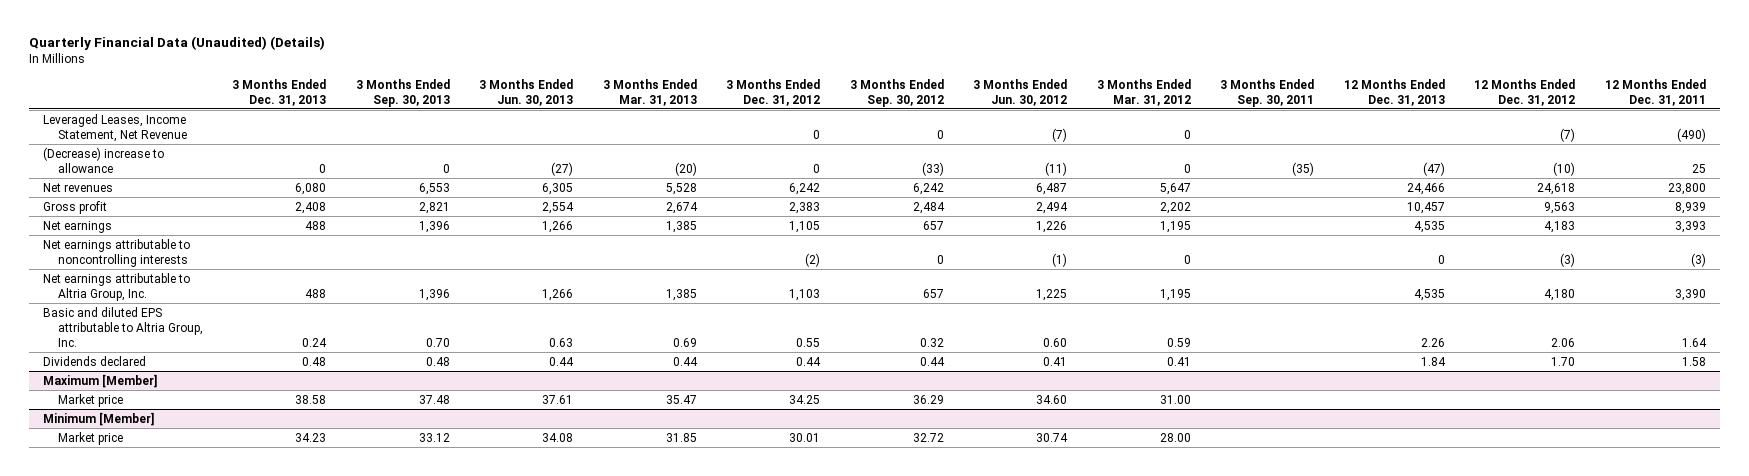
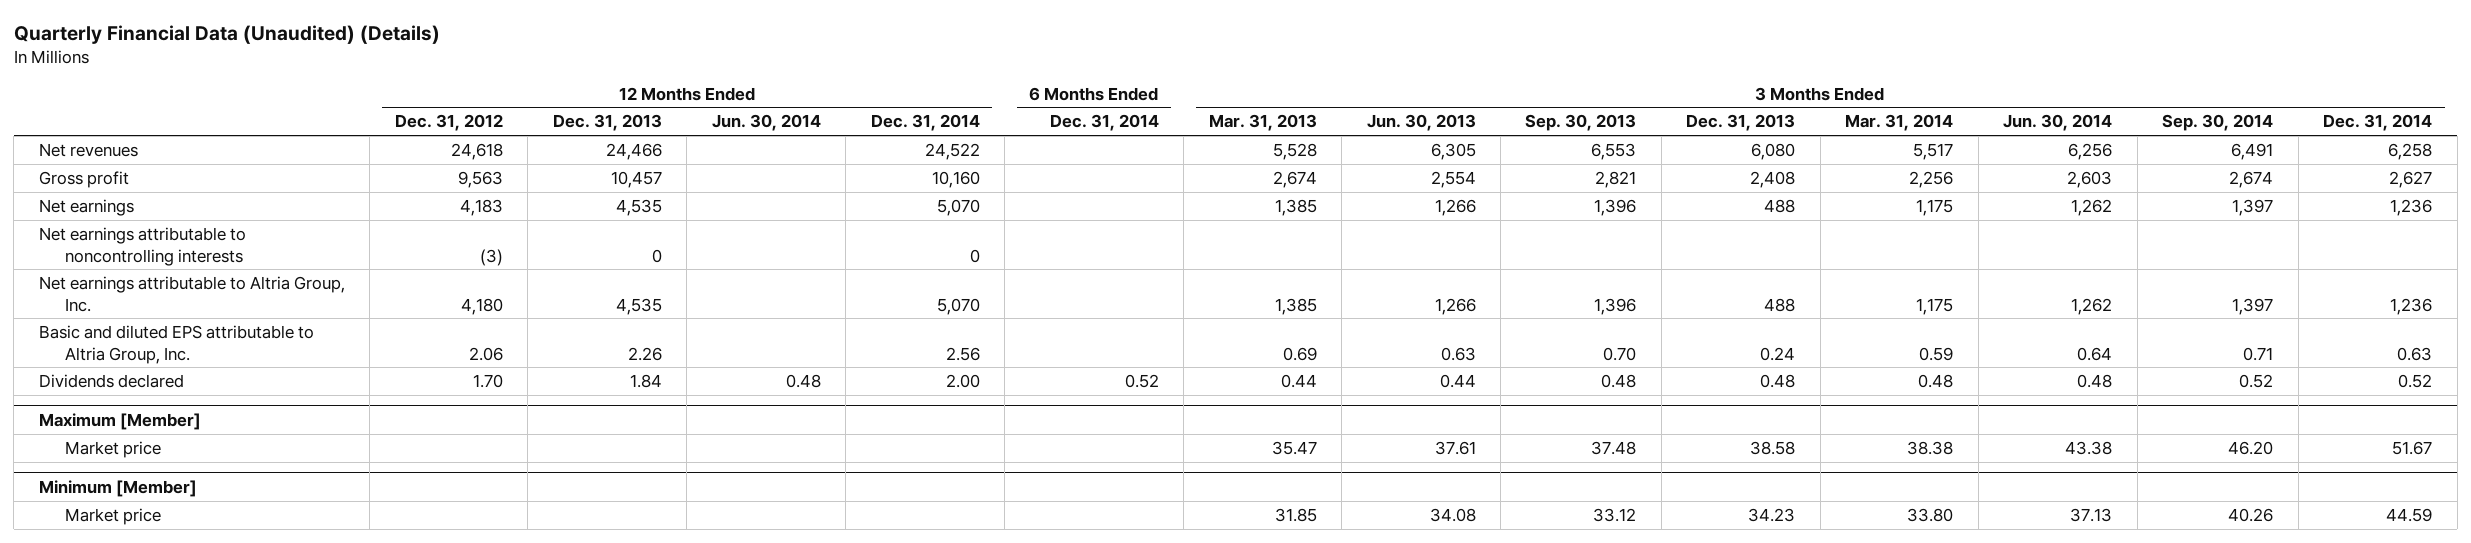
- | 3 Months Ended Dec. 31, 2013 | 3 Months Ended Sep. 30, 2013 | 3 Months Ended Jun. 30, 2013 | 3 Months Ended Mar. 31, 2013 | 3 Months Ended Dec. 31, 2012 | 3 Months Ended Sep. 30, 2012 | 3 Months Ended Jun. 30, 2012 | 3 Months Ended Mar. 31, 2012 | 3 Months Ended Sep. 30, 2011 | 12 Months Ended Dec. 31, 2013 | 12 Months Ended Dec. 31, 2012 | 12 Months Ended Dec. 31, 2011
+ | 12 Months Ended Dec. 31, 2012 | 12 Months Ended Dec. 31, 2013 | 12 Months Ended Jun. 30, 2014 | 12 Months Ended Dec. 31, 2014 | 6 Months Ended Dec. 31, 2014 | 3 Months Ended Mar. 31, 2013 | 3 Months Ended Jun. 30, 2013 | 3 Months Ended Sep. 30, 2013 | 3 Months Ended Dec. 31, 2013 | 3 Months Ended Mar. 31, 2014 | 3 Months Ended Jun. 30, 2014 | 3 Months Ended Sep. 30, 2014 | 3 Months Ended Dec. 31, 2014
- Leveraged Leases, Income Statement, Net Revenue | | | | | 0 | 0 | (7) | 0 | | | (7) | (490)
- (Decrease) increase to allowance | 0 | 0 | (27) | (20) | 0 | (33) | (11) | 0 | (35) | (47) | (10) | 25

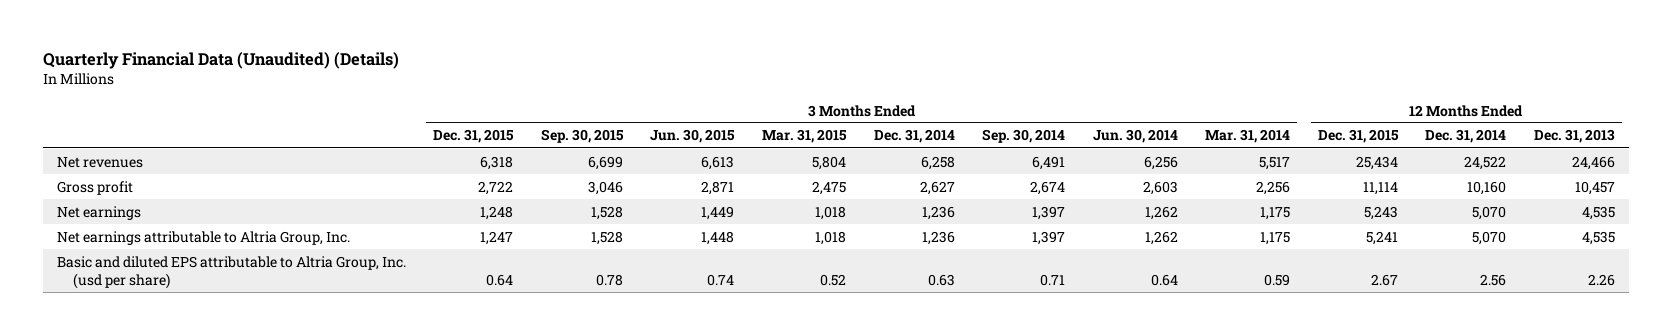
- | 12 Months Ended Dec. 31, 2012 | 12 Months Ended Dec. 31, 2013 | 12 Months Ended Jun. 30, 2014 | 12 Months Ended Dec. 31, 2014 | 6 Months Ended Dec. 31, 2014 | 3 Months Ended Mar. 31, 2013 | 3 Months Ended Jun. 30, 2013 | 3 Months Ended Sep. 30, 2013 | 3 Months Ended Dec. 31, 2013 | 3 Months Ended Mar. 31, 2014 | 3 Months Ended Jun. 30, 2014 | 3 Months Ended Sep. 30, 2014 | 3 Months Ended Dec. 31, 2014
+ | 3 Months Ended Dec. 31, 2015 | 3 Months Ended Sep. 30, 2015 | 3 Months Ended Jun. 30, 2015 | 3 Months Ended Mar. 31, 2015 | 3 Months Ended Dec. 31, 2014 | 3 Months Ended Sep. 30, 2014 | 3 Months Ended Jun. 30, 2014 | 3 Months Ended Mar. 31, 2014 | 12 Months Ended Dec. 31, 2015 | 12 Months Ended Dec. 31, 2014 | 12 Months Ended Dec. 31, 2013
- Net earnings attributable to noncontrolling interests | (3) | 0 | | 0 | | | | | | | | |
- Basic and diluted EPS attributable to Altria Group, Inc. | 2.06 | 2.26 | | 2.56 | | 0.69 | 0.63 | 0.70 | 0.24 | 0.59 | 0.64 | 0.71 | 0.63
- Dividends declared | 1.70 | 1.84 | 0.48 | 2.00 | 0.52 | 0.44 | 0.44 | 0.48 | 0.48 | 0.48 | 0.48 | 0.52 | 0.52
- Maximum [Member]
- Market price | | | | | | 35.47 | 37.61 | 37.48 | 38.58 | 38.38 | 43.38 | 46.20 | 51.67
- Minimum [Member]
- Market price | | | | | | 31.85 | 34.08 | 33.12 | 34.23 | 33.80 | 37.13 | 40.26 | 44.59
+ Basic and diluted EPS attributable to Altria Group, Inc. (usd per share) | 0.64 | 0.78 | 0.74 | 0.52 | 0.63 | 0.71 | 0.64 | 0.59 | 2.67 | 2.56 | 2.26

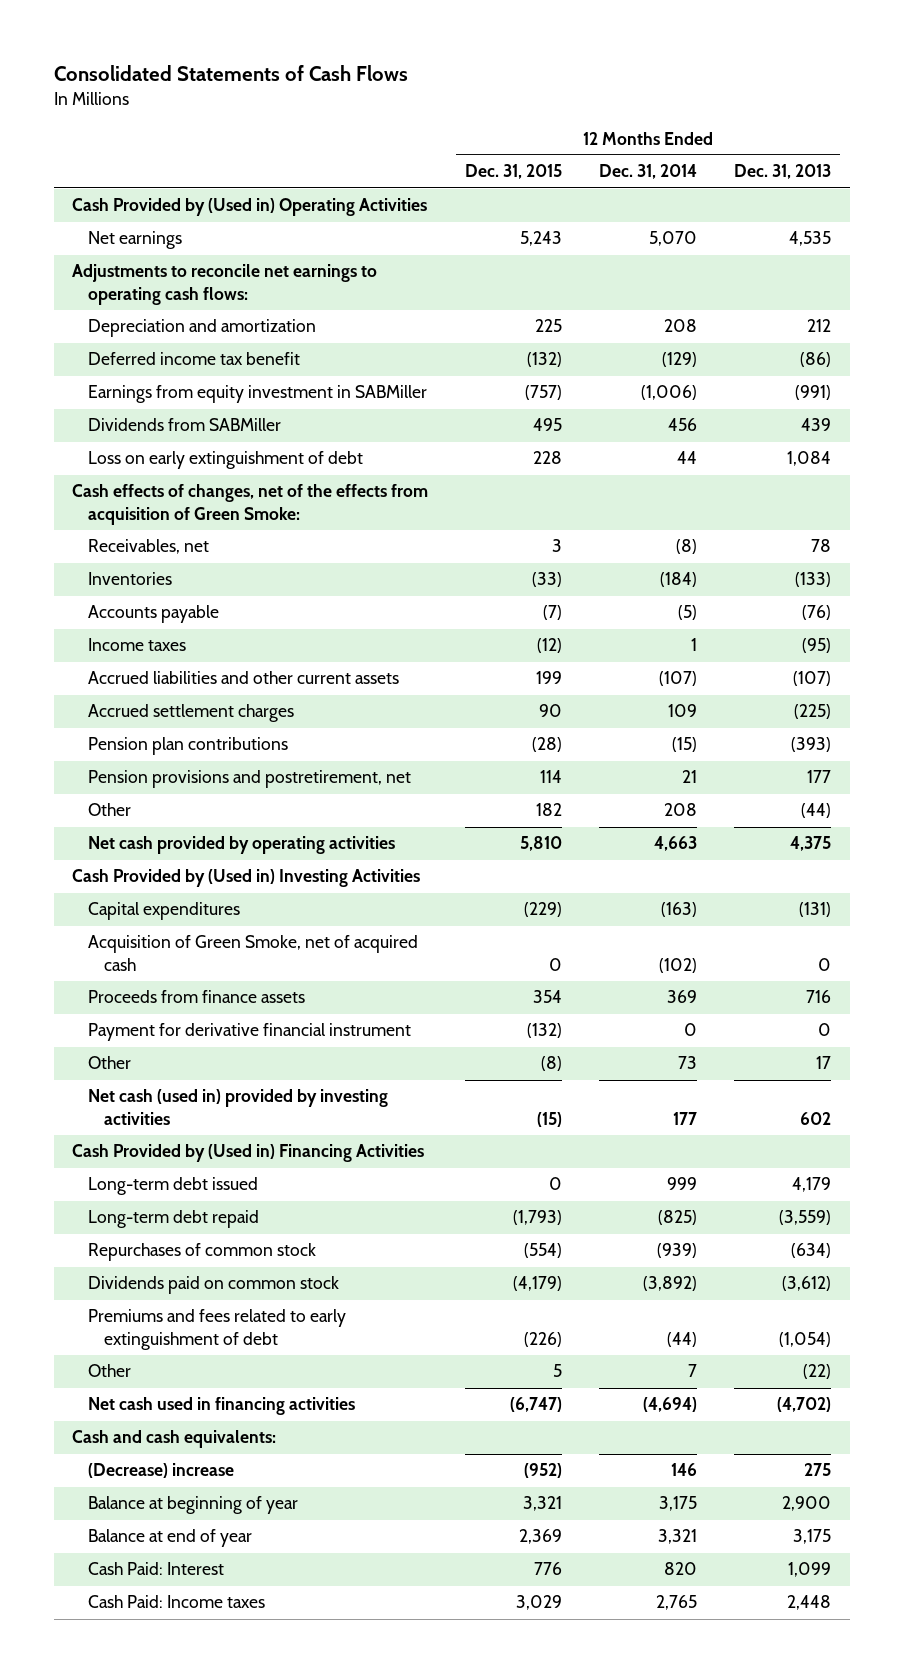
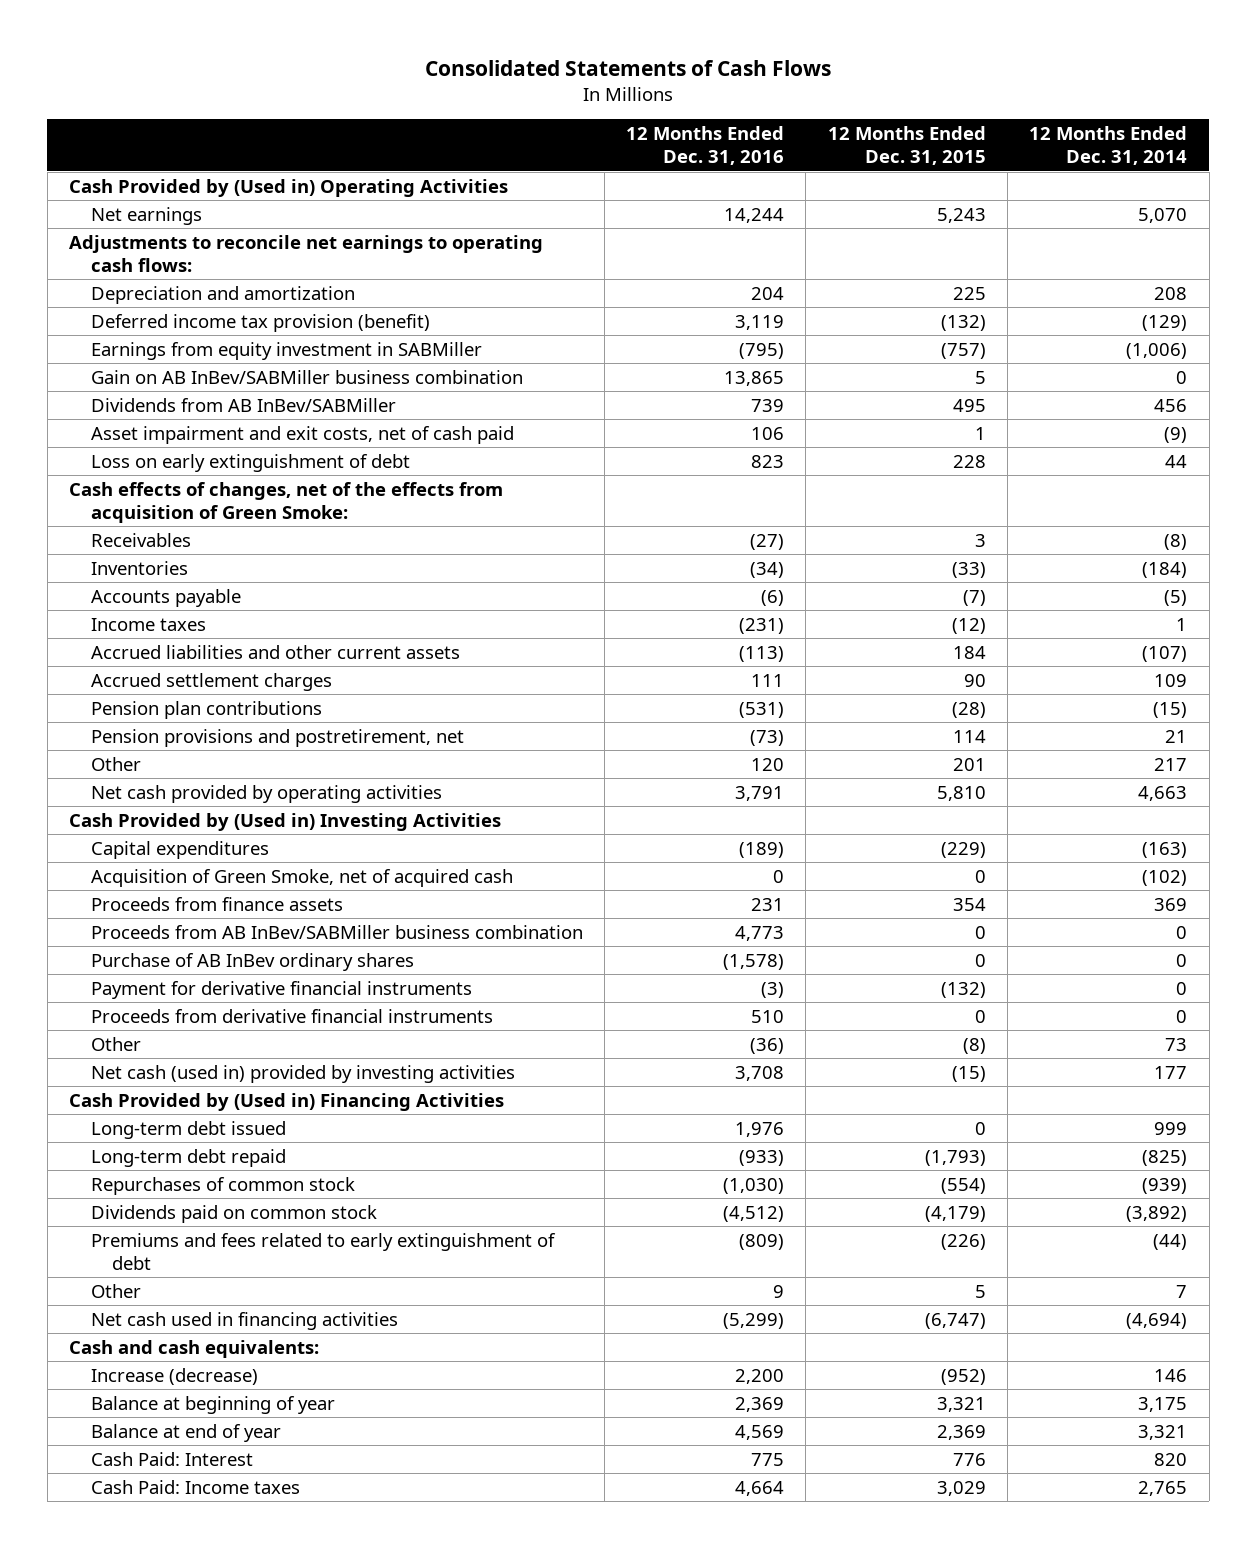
- | 12 Months Ended Dec. 31, 2015 | 12 Months Ended Dec. 31, 2014 | 12 Months Ended Dec. 31, 2013
+ | 12 Months Ended Dec. 31, 2016 | 12 Months Ended Dec. 31, 2015 | 12 Months Ended Dec. 31, 2014
- Deferred income tax benefit | (132) | (129) | (86)
+ Deferred income tax provision (benefit) | 3,119 | (132) | (129)
- Dividends from SABMiller | 495 | 456 | 439
+ Gain on AB InBev/SABMiller business combination | 13,865 | 5 | 0
+ Dividends from AB InBev/SABMiller | 739 | 495 | 456
+ Asset impairment and exit costs, net of cash paid | 106 | 1 | (9)
- Receivables, net | 3 | (8) | 78
+ Receivables | (27) | 3 | (8)
- Accrued liabilities and other current assets | 199 | (107) | (107)
+ Accrued liabilities and other current assets | (113) | 184 | (107)
- Other | 182 | 208 | (44)
+ Other | 120 | 201 | 217
- Payment for derivative financial instrument | (132) | 0 | 0
+ Proceeds from AB InBev/SABMiller business combination | 4,773 | 0 | 0
+ Purchase of AB InBev ordinary shares | (1,578) | 0 | 0
+ Payment for derivative financial instruments | (3) | (132) | 0
+ Proceeds from derivative financial instruments | 510 | 0 | 0
- (Decrease) increase | (952) | 146 | 275
+ Increase (decrease) | 2,200 | (952) | 146

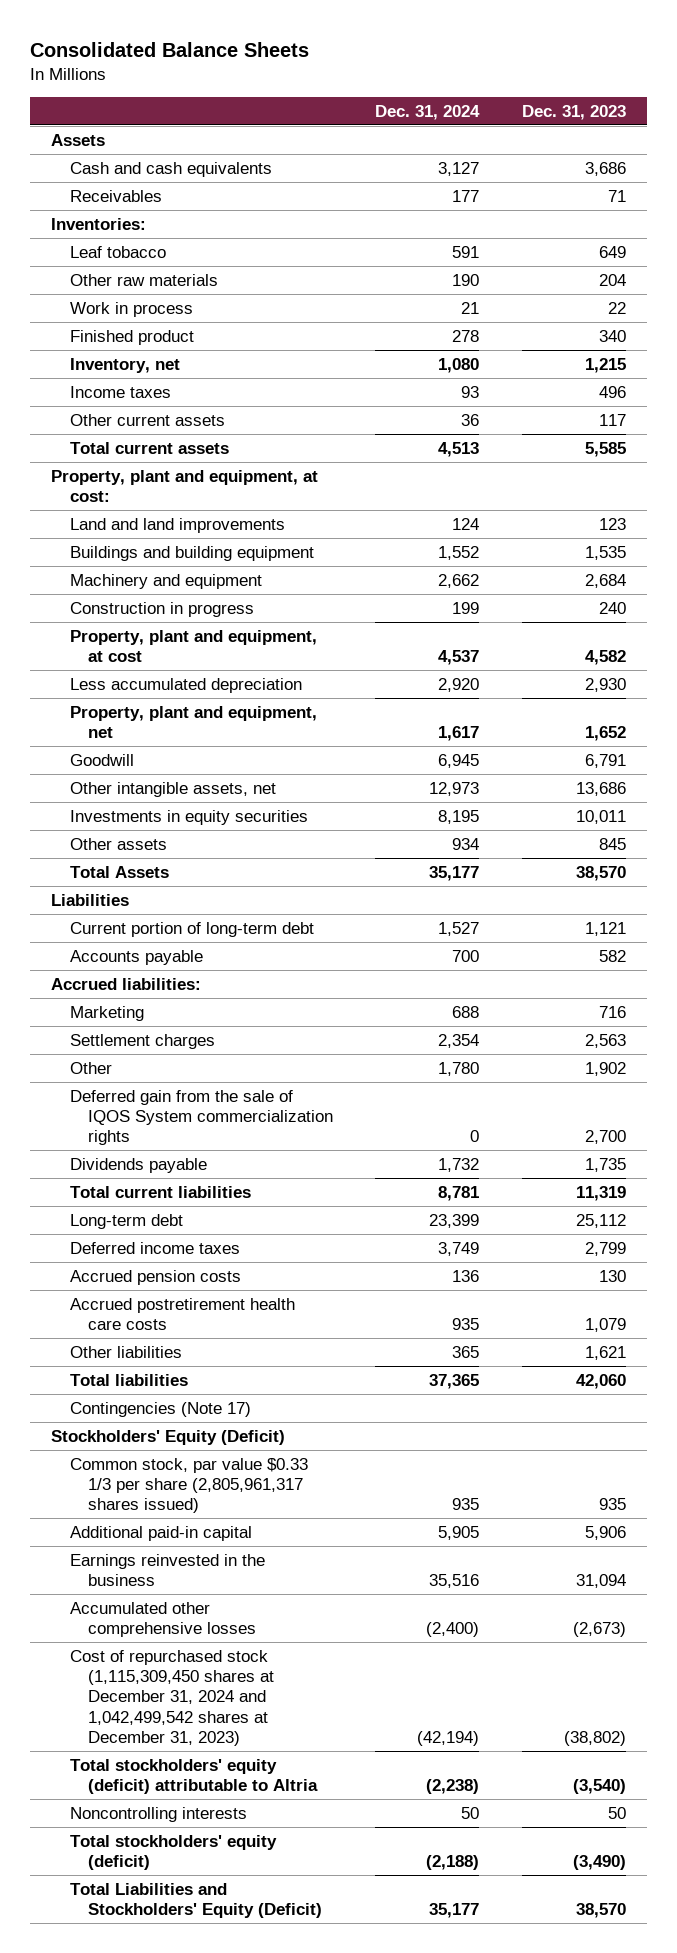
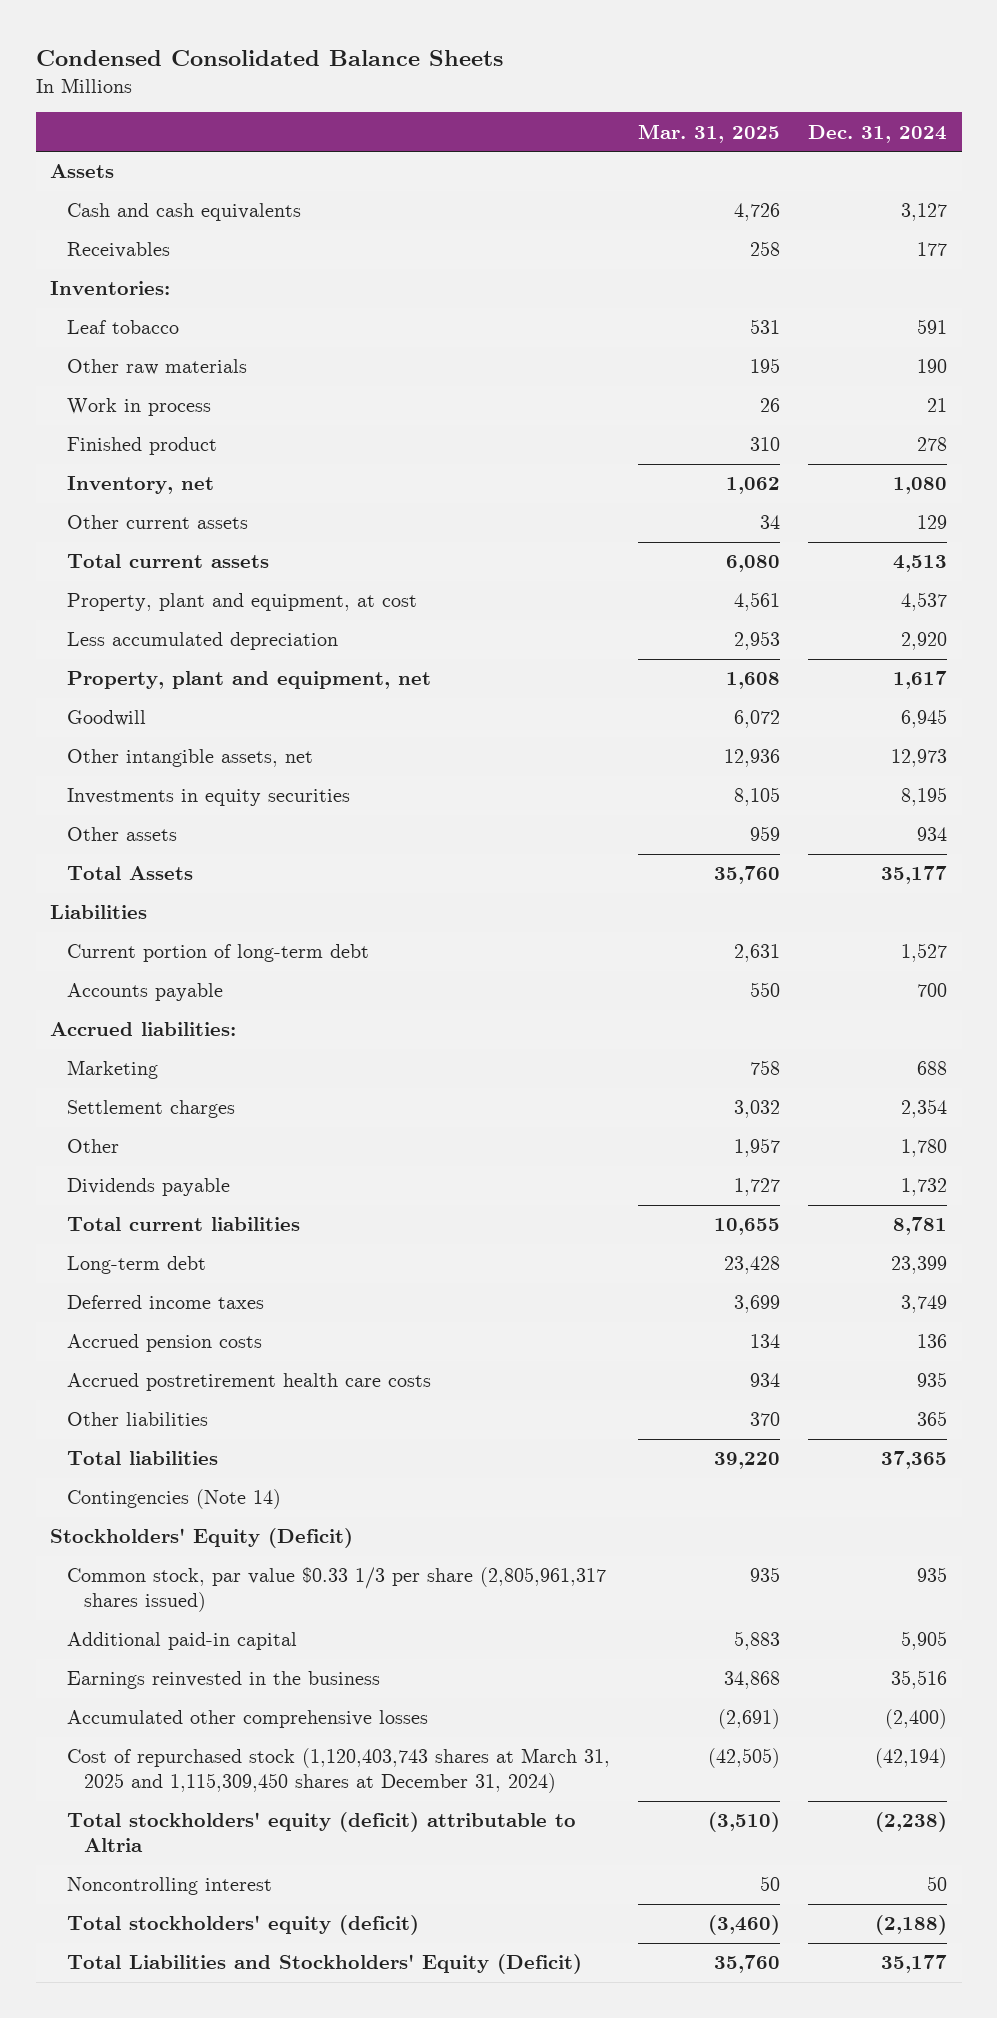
- Consolidated Balance Sheets
+ Condensed Consolidated Balance Sheets
- | Dec. 31, 2024 | Dec. 31, 2023
+ | Mar. 31, 2025 | Dec. 31, 2024
- Income taxes | 93 | 496
- Other current assets | 36 | 117
+ Other current assets | 34 | 129
- Property, plant and equipment, at cost:
- Land and land improvements | 124 | 123
- Buildings and building equipment | 1,552 | 1,535
- Machinery and equipment | 2,662 | 2,684
- Construction in progress | 199 | 240
- Deferred gain from the sale of IQOS System commercialization rights | 0 | 2,700
- Contingencies (Note 17)
+ Contingencies (Note 14)
- Cost of repurchased stock (1,115,309,450 shares at December 31, 2024 and 1,042,499,542 shares at December 31, 2023) | (42,194) | (38,802)
+ Cost of repurchased stock (1,120,403,743 shares at March 31, 2025 and 1,115,309,450 shares at December 31, 2024) | (42,505) | (42,194)
- Noncontrolling interests | 50 | 50
+ Noncontrolling interest | 50 | 50

